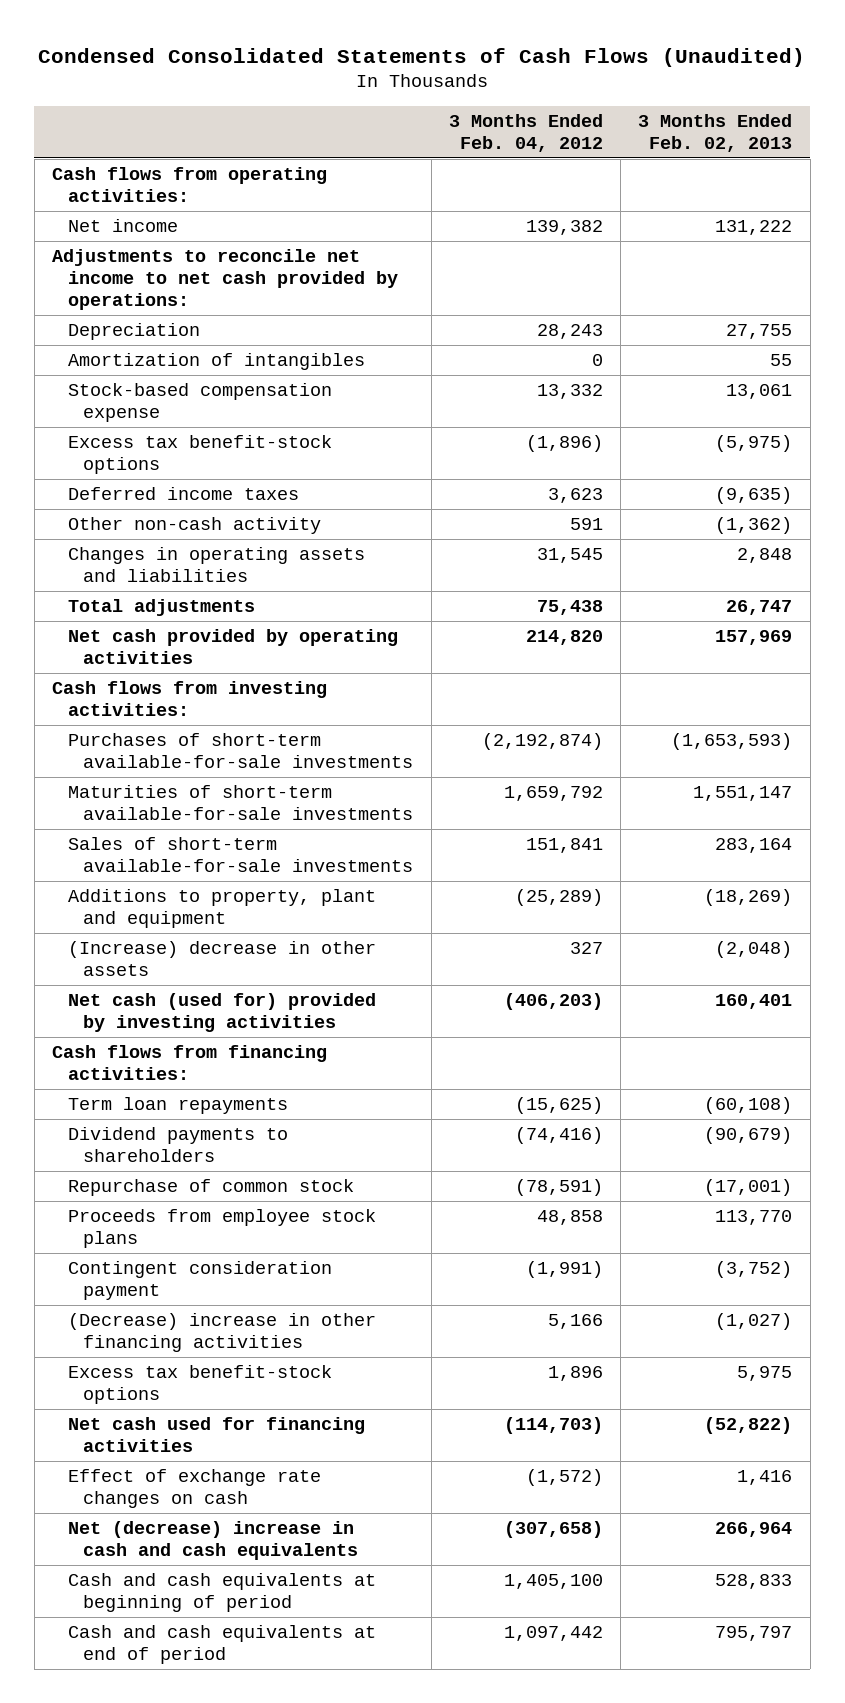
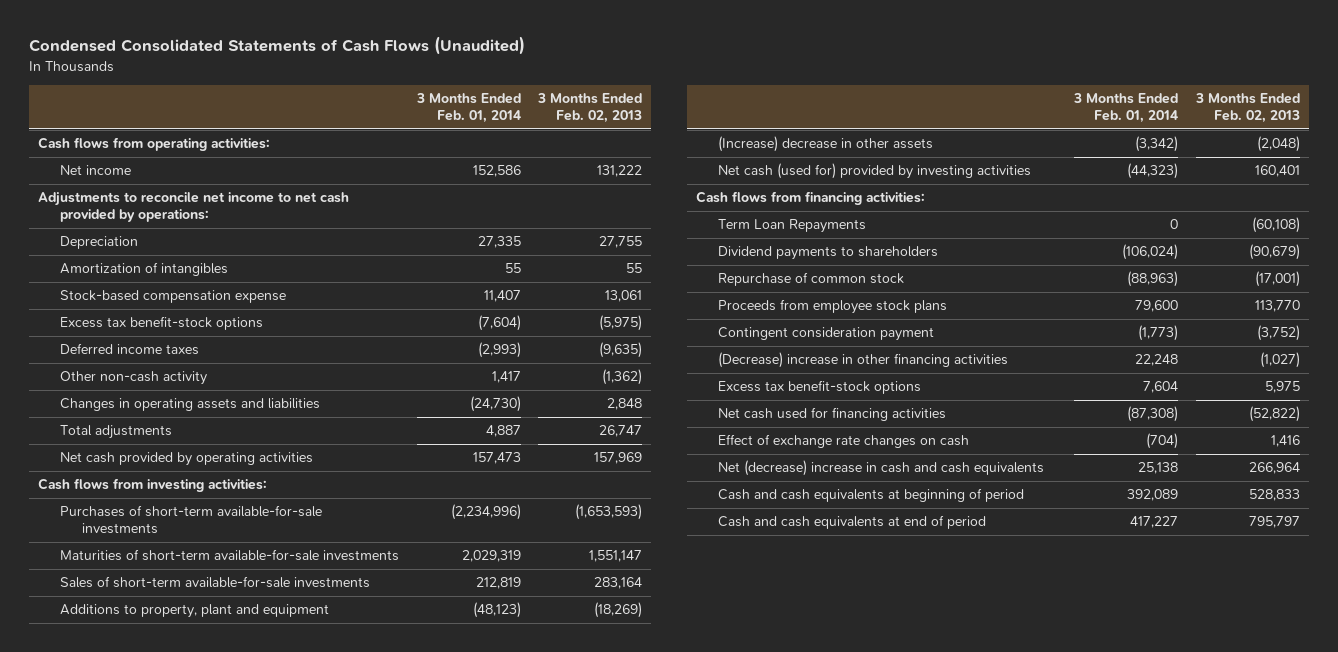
- | 3 Months Ended Feb. 04, 2012 | 3 Months Ended Feb. 02, 2013
+ | 3 Months Ended Feb. 01, 2014 | 3 Months Ended Feb. 02, 2013
- Term loan repayments | (15,625) | (60,108)
+ Term Loan Repayments | 0 | (60,108)

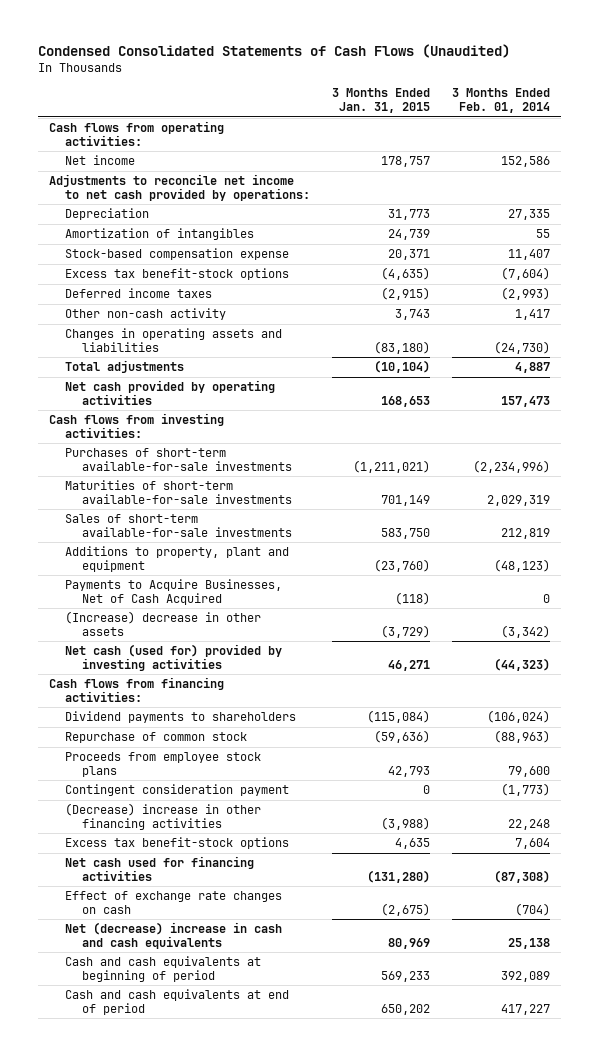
- | 3 Months Ended Feb. 01, 2014 | 3 Months Ended Feb. 02, 2013
+ | 3 Months Ended Jan. 31, 2015 | 3 Months Ended Feb. 01, 2014
+ Payments to Acquire Businesses, Net of Cash Acquired | (118) | 0
- Term Loan Repayments | 0 | (60,108)

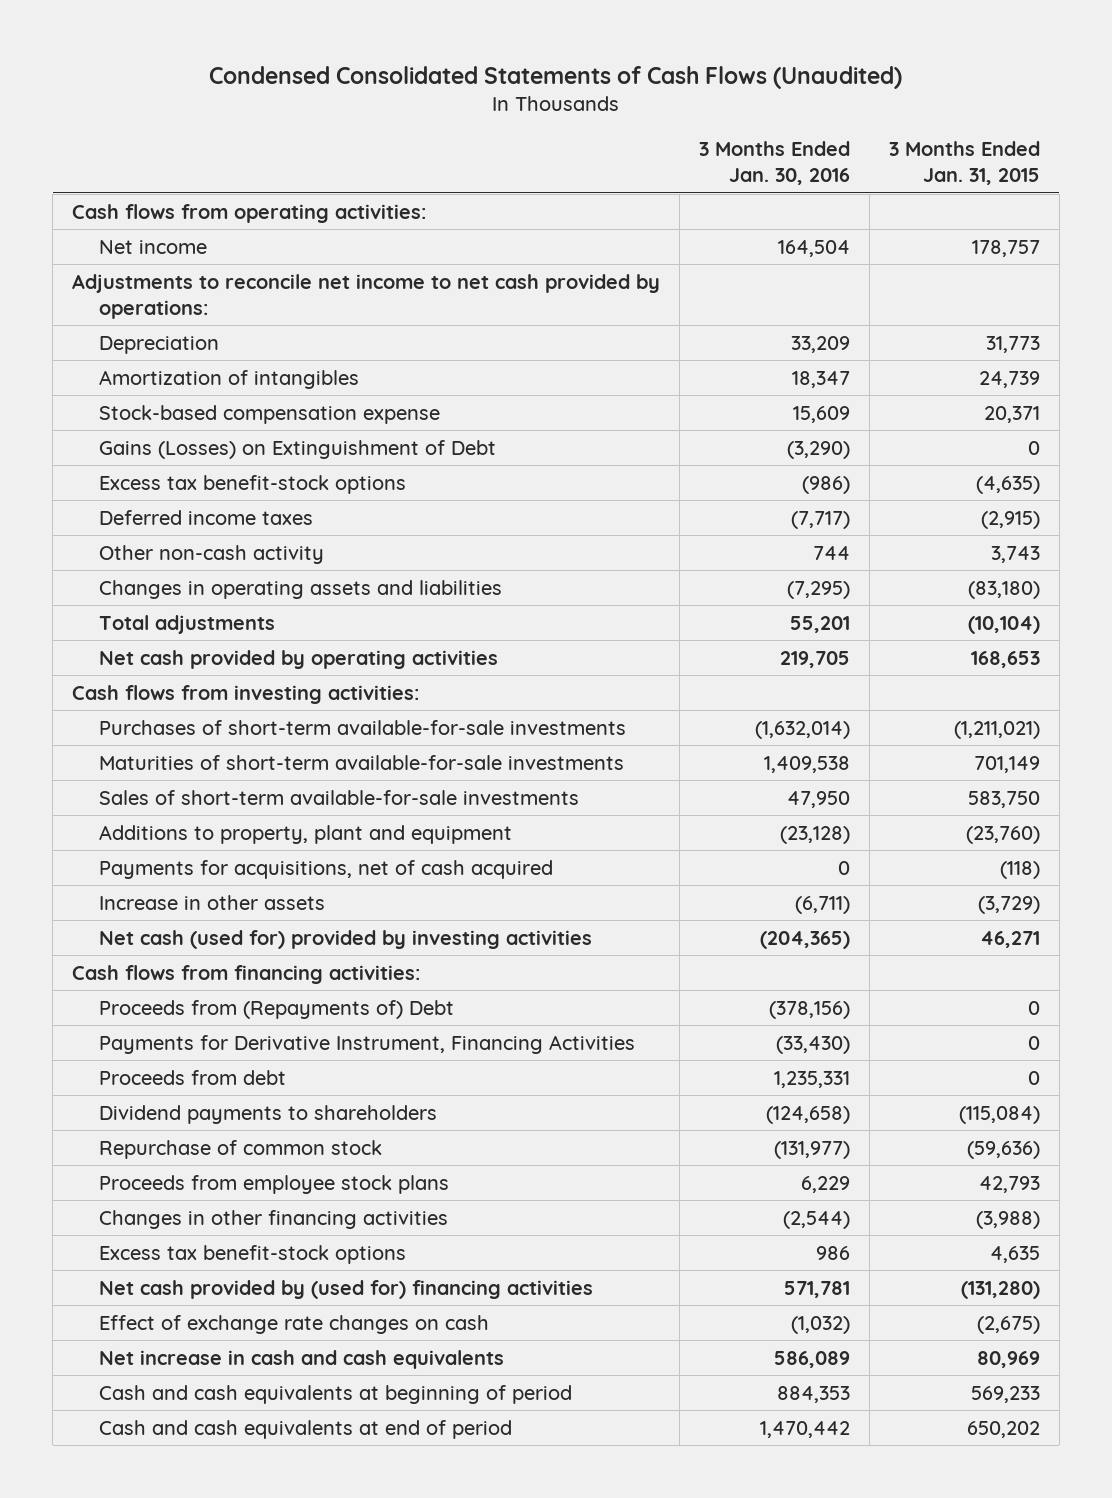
- | 3 Months Ended Jan. 31, 2015 | 3 Months Ended Feb. 01, 2014
+ | 3 Months Ended Jan. 30, 2016 | 3 Months Ended Jan. 31, 2015
+ Gains (Losses) on Extinguishment of Debt | (3,290) | 0
- Payments to Acquire Businesses, Net of Cash Acquired | (118) | 0
- (Increase) decrease in other assets | (3,729) | (3,342)
+ Payments for acquisitions, net of cash acquired | 0 | (118)
+ Increase in other assets | (6,711) | (3,729)
+ Proceeds from (Repayments of) Debt | (378,156) | 0
+ Payments for Derivative Instrument, Financing Activities | (33,430) | 0
+ Proceeds from debt | 1,235,331 | 0
- Contingent consideration payment | 0 | (1,773)
- (Decrease) increase in other financing activities | (3,988) | 22,248
+ Changes in other financing activities | (2,544) | (3,988)
- Net cash used for financing activities | (131,280) | (87,308)
+ Net cash provided by (used for) financing activities | 571,781 | (131,280)
- Net (decrease) increase in cash and cash equivalents | 80,969 | 25,138
+ Net increase in cash and cash equivalents | 586,089 | 80,969

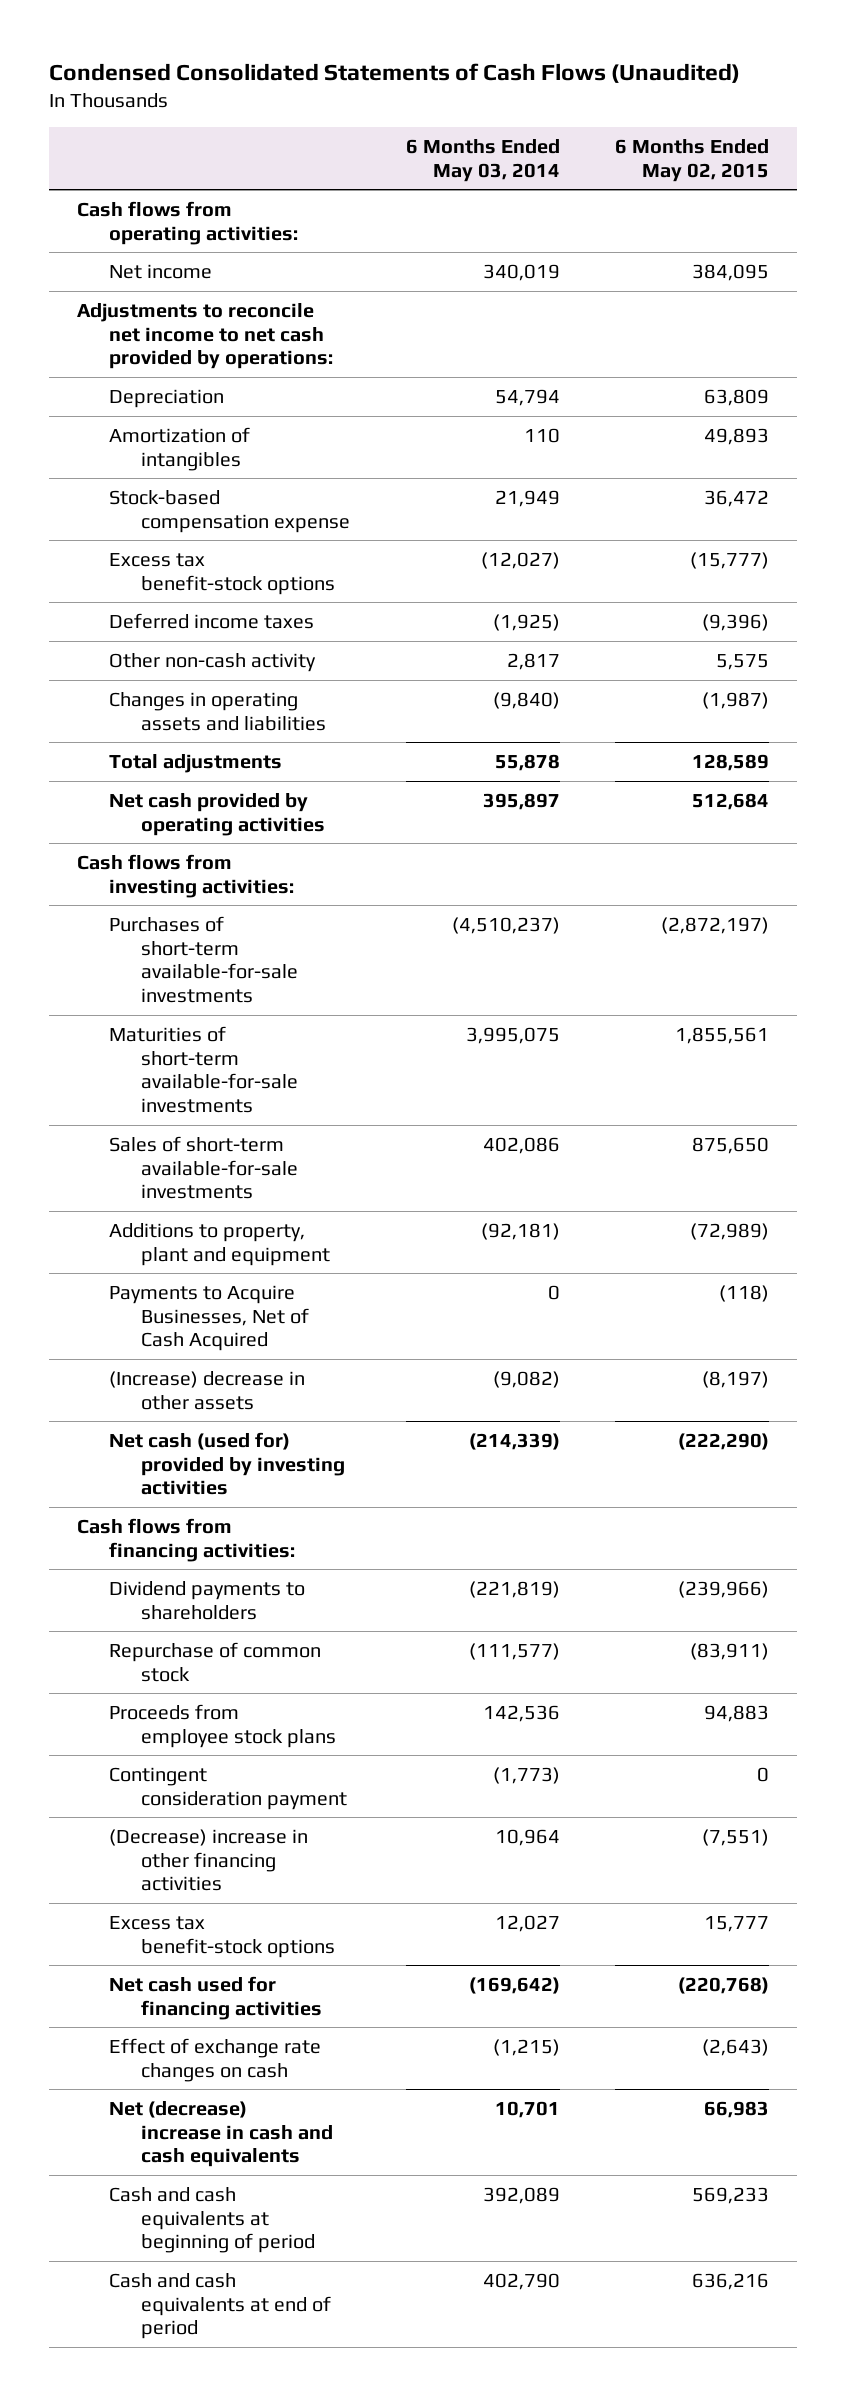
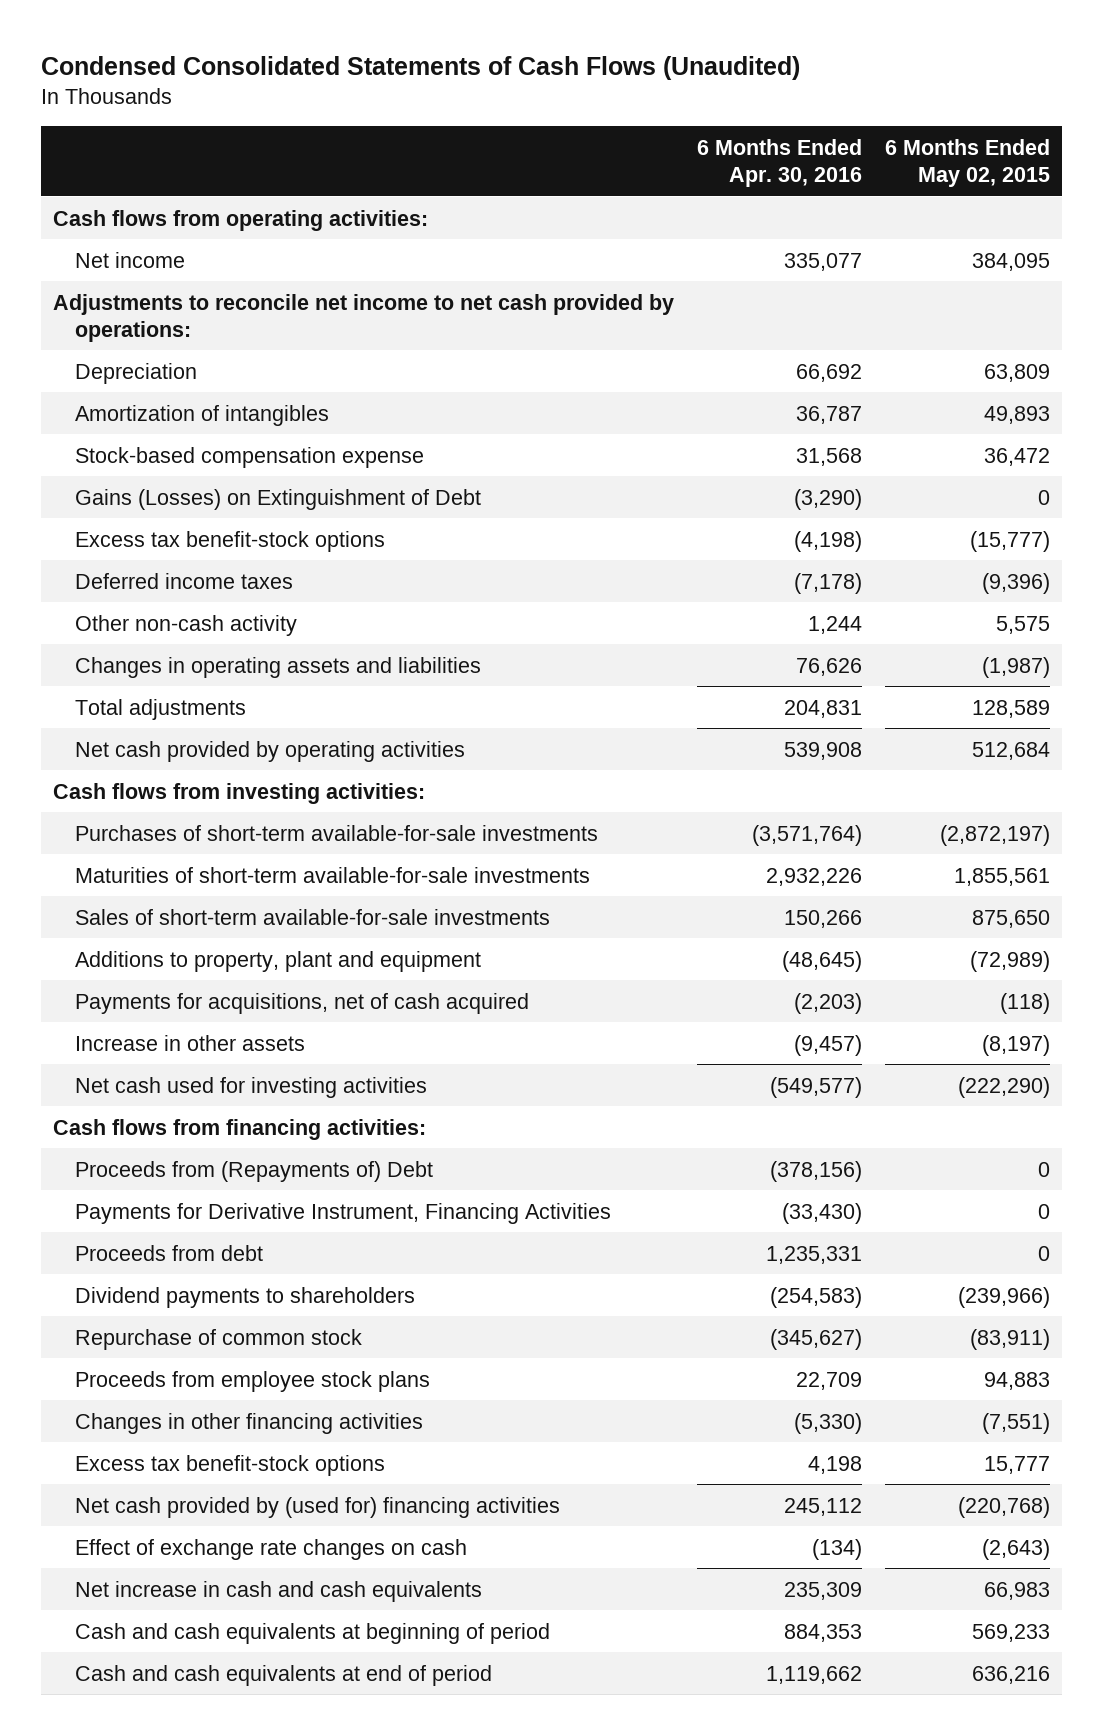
- | 6 Months Ended May 03, 2014 | 6 Months Ended May 02, 2015
+ | 6 Months Ended Apr. 30, 2016 | 6 Months Ended May 02, 2015
+ Gains (Losses) on Extinguishment of Debt | (3,290) | 0
- Payments to Acquire Businesses, Net of Cash Acquired | 0 | (118)
- (Increase) decrease in other assets | (9,082) | (8,197)
- Net cash (used for) provided by investing activities | (214,339) | (222,290)
+ Payments for acquisitions, net of cash acquired | (2,203) | (118)
+ Increase in other assets | (9,457) | (8,197)
+ Net cash used for investing activities | (549,577) | (222,290)
+ Proceeds from (Repayments of) Debt | (378,156) | 0
+ Payments for Derivative Instrument, Financing Activities | (33,430) | 0
+ Proceeds from debt | 1,235,331 | 0
- Contingent consideration payment | (1,773) | 0
- (Decrease) increase in other financing activities | 10,964 | (7,551)
+ Changes in other financing activities | (5,330) | (7,551)
- Net cash used for financing activities | (169,642) | (220,768)
+ Net cash provided by (used for) financing activities | 245,112 | (220,768)
- Net (decrease) increase in cash and cash equivalents | 10,701 | 66,983
+ Net increase in cash and cash equivalents | 235,309 | 66,983

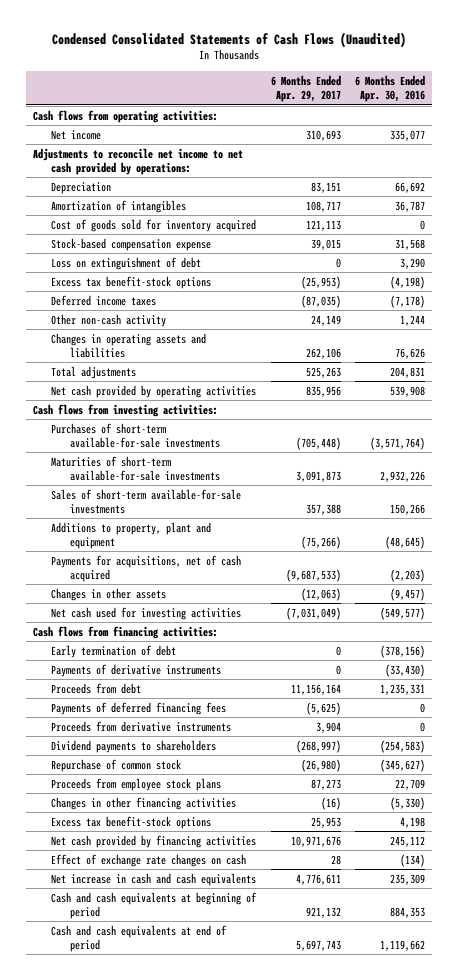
- | 6 Months Ended Apr. 30, 2016 | 6 Months Ended May 02, 2015
+ | 6 Months Ended Apr. 29, 2017 | 6 Months Ended Apr. 30, 2016
+ Cost of goods sold for inventory acquired | 121,113 | 0
- Gains (Losses) on Extinguishment of Debt | (3,290) | 0
+ Loss on extinguishment of debt | 0 | 3,290
- Increase in other assets | (9,457) | (8,197)
+ Changes in other assets | (12,063) | (9,457)
- Proceeds from (Repayments of) Debt | (378,156) | 0
- Payments for Derivative Instrument, Financing Activities | (33,430) | 0
+ Early termination of debt | 0 | (378,156)
+ Payments of derivative instruments | 0 | (33,430)
+ Payments of deferred financing fees | (5,625) | 0
+ Proceeds from derivative instruments | 3,904 | 0
- Net cash provided by (used for) financing activities | 245,112 | (220,768)
+ Net cash provided by financing activities | 10,971,676 | 245,112

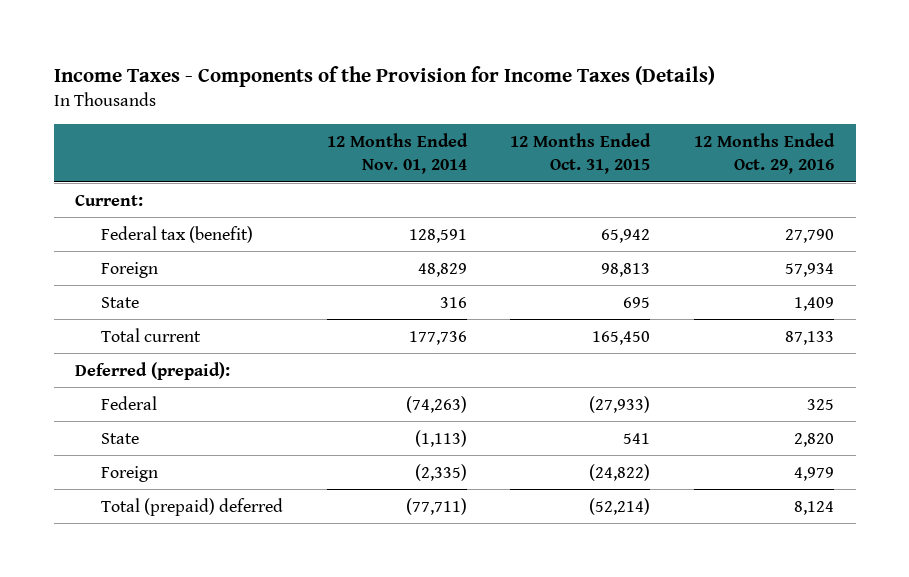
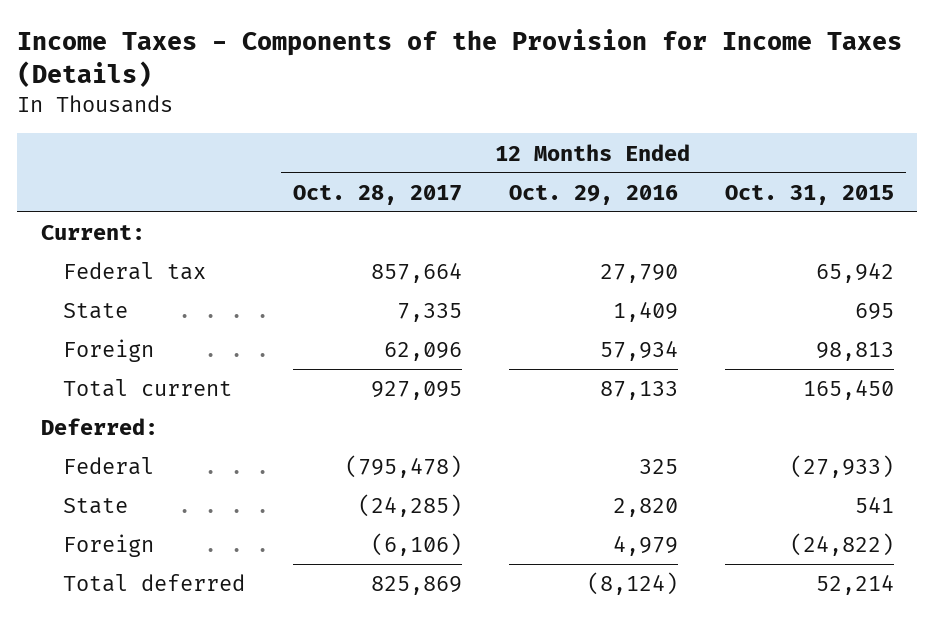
- | 12 Months Ended Nov. 01, 2014 | 12 Months Ended Oct. 31, 2015 | 12 Months Ended Oct. 29, 2016
+ | 12 Months Ended Oct. 28, 2017 | 12 Months Ended Oct. 29, 2016 | 12 Months Ended Oct. 31, 2015
- Federal tax (benefit) | 128,591 | 65,942 | 27,790
+ Federal tax | 857,664 | 27,790 | 65,942
moved down: Foreign | 62,096 | 57,934 | 98,813
- Deferred (prepaid):
+ Deferred:
- Total (prepaid) deferred | (77,711) | (52,214) | 8,124
+ Total deferred | 825,869 | (8,124) | 52,214

